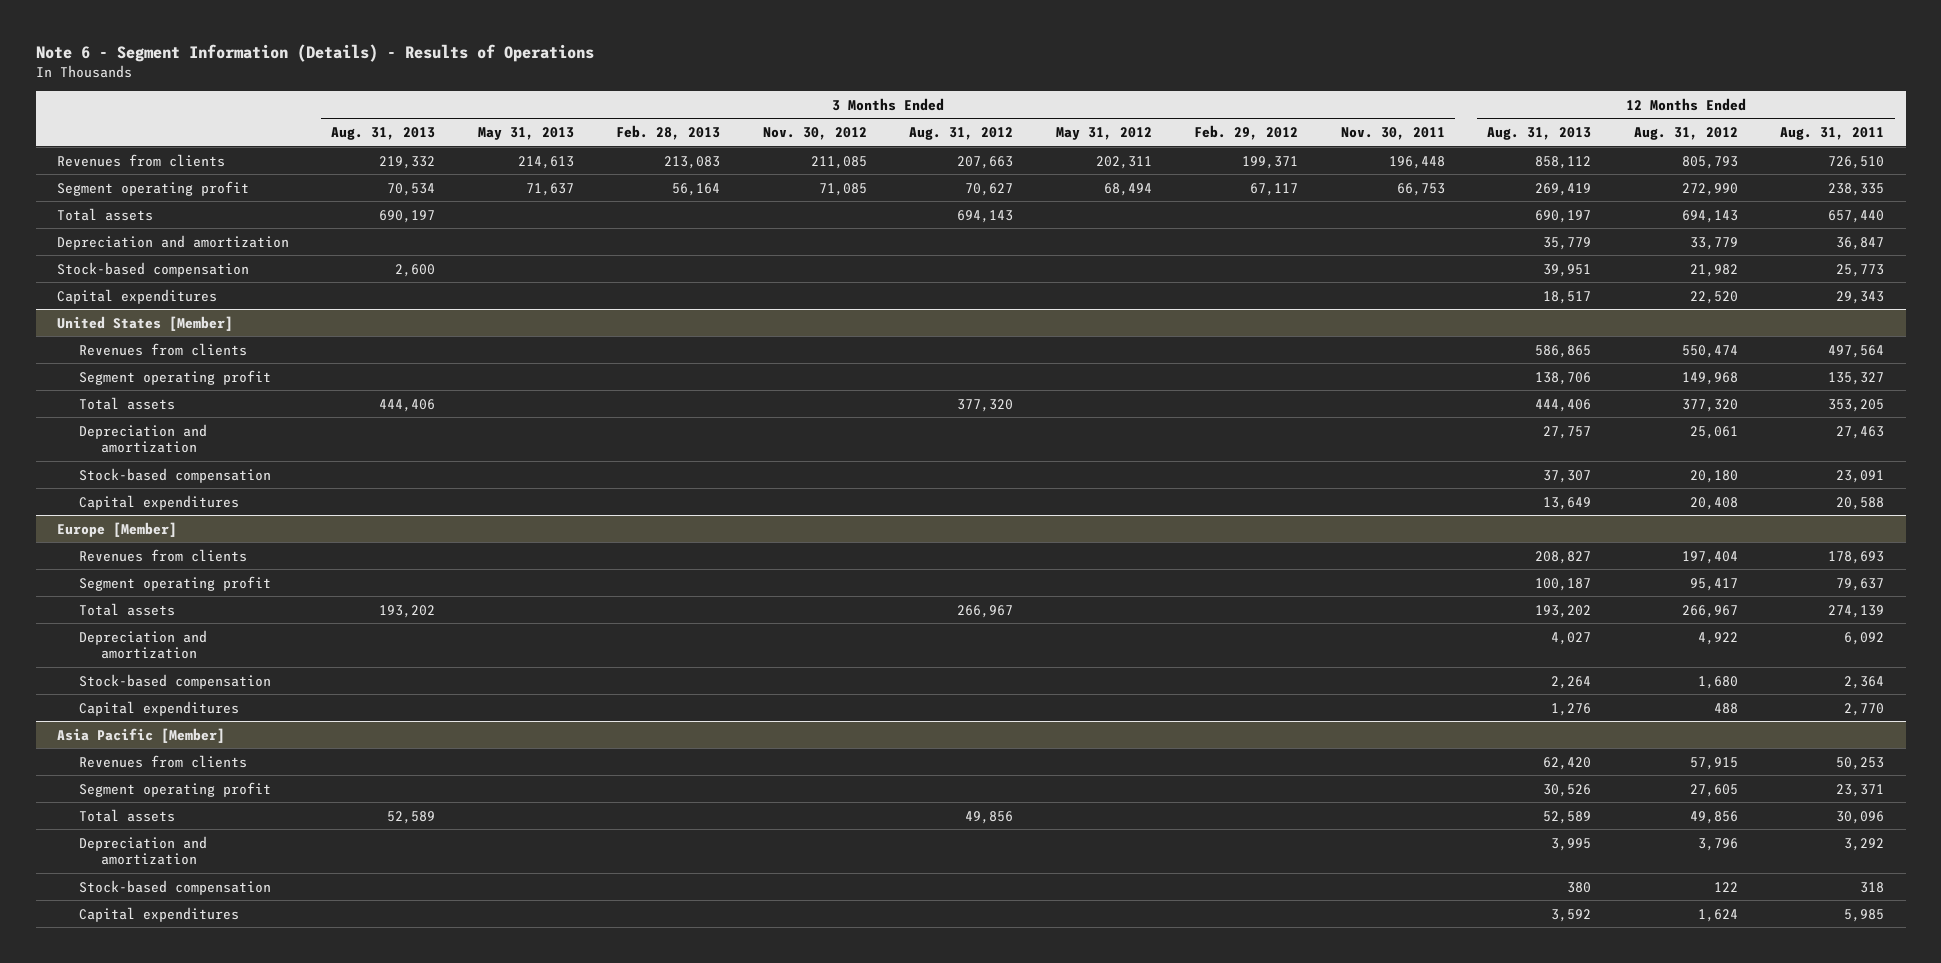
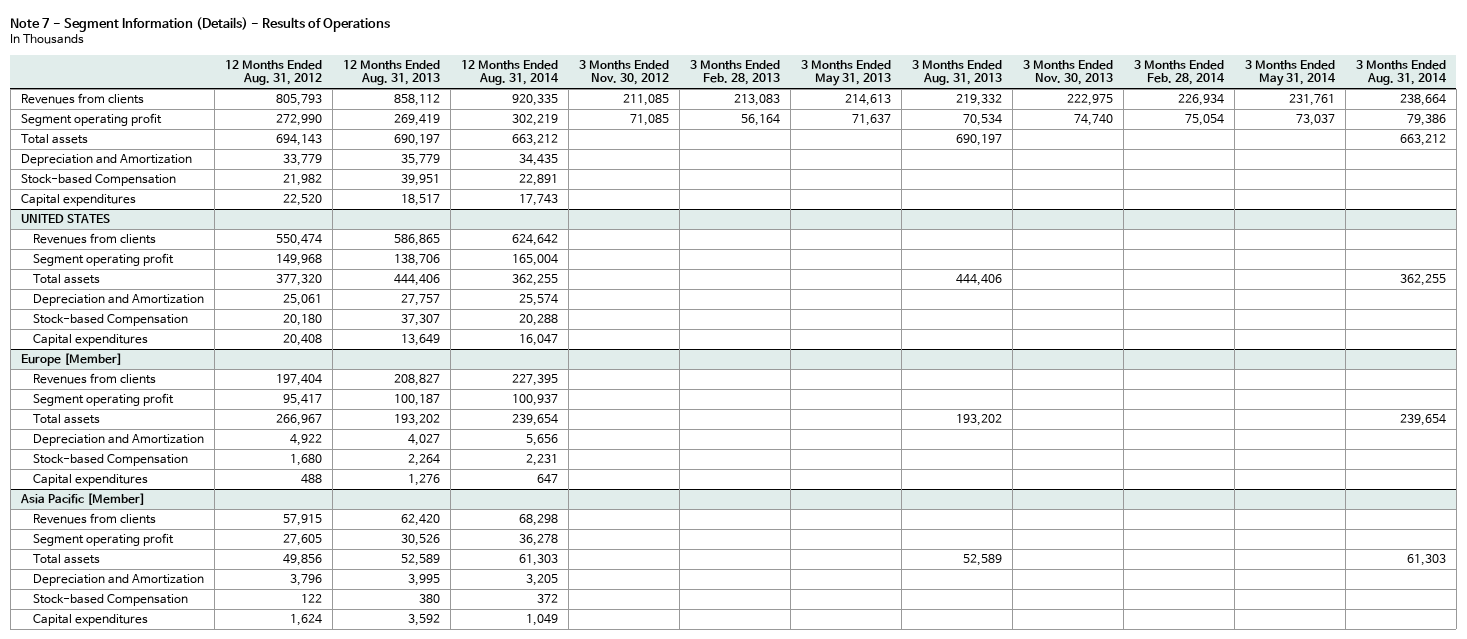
- Note 6 - Segment Information (Details) - Results of Operations
+ Note 7 - Segment Information (Details) - Results of Operations
- | 3 Months Ended Aug. 31, 2013 | 3 Months Ended May 31, 2013 | 3 Months Ended Feb. 28, 2013 | 3 Months Ended Nov. 30, 2012 | 3 Months Ended Aug. 31, 2012 | 3 Months Ended May 31, 2012 | 3 Months Ended Feb. 29, 2012 | 3 Months Ended Nov. 30, 2011 | 12 Months Ended Aug. 31, 2013 | 12 Months Ended Aug. 31, 2012 | 12 Months Ended Aug. 31, 2011
+ | 12 Months Ended Aug. 31, 2012 | 12 Months Ended Aug. 31, 2013 | 12 Months Ended Aug. 31, 2014 | 3 Months Ended Nov. 30, 2012 | 3 Months Ended Feb. 28, 2013 | 3 Months Ended May 31, 2013 | 3 Months Ended Aug. 31, 2013 | 3 Months Ended Nov. 30, 2013 | 3 Months Ended Feb. 28, 2014 | 3 Months Ended May 31, 2014 | 3 Months Ended Aug. 31, 2014
- Depreciation and amortization | | | | | | | | | 35,779 | 33,779 | 36,847
- Stock-based compensation | 2,600 | | | | | | | | 39,951 | 21,982 | 25,773
+ Depreciation and Amortization | 33,779 | 35,779 | 34,435 | | | | | | | |
+ Stock-based Compensation | 21,982 | 39,951 | 22,891 | | | | | | | |
- United States [Member]
+ UNITED STATES
- Depreciation and amortization | | | | | | | | | 27,757 | 25,061 | 27,463
- Stock-based compensation | | | | | | | | | 37,307 | 20,180 | 23,091
+ Depreciation and Amortization | 25,061 | 27,757 | 25,574 | | | | | | | |
+ Stock-based Compensation | 20,180 | 37,307 | 20,288 | | | | | | | |
@ Europe [Member]
- Depreciation and amortization | | | | | | | | | 4,027 | 4,922 | 6,092
- Stock-based compensation | | | | | | | | | 2,264 | 1,680 | 2,364
+ Depreciation and Amortization | 4,922 | 4,027 | 5,656 | | | | | | | |
+ Stock-based Compensation | 1,680 | 2,264 | 2,231 | | | | | | | |
@ Asia Pacific [Member]
- Depreciation and amortization | | | | | | | | | 3,995 | 3,796 | 3,292
- Stock-based compensation | | | | | | | | | 380 | 122 | 318
+ Depreciation and Amortization | 3,796 | 3,995 | 3,205 | | | | | | | |
+ Stock-based Compensation | 122 | 380 | 372 | | | | | | | |

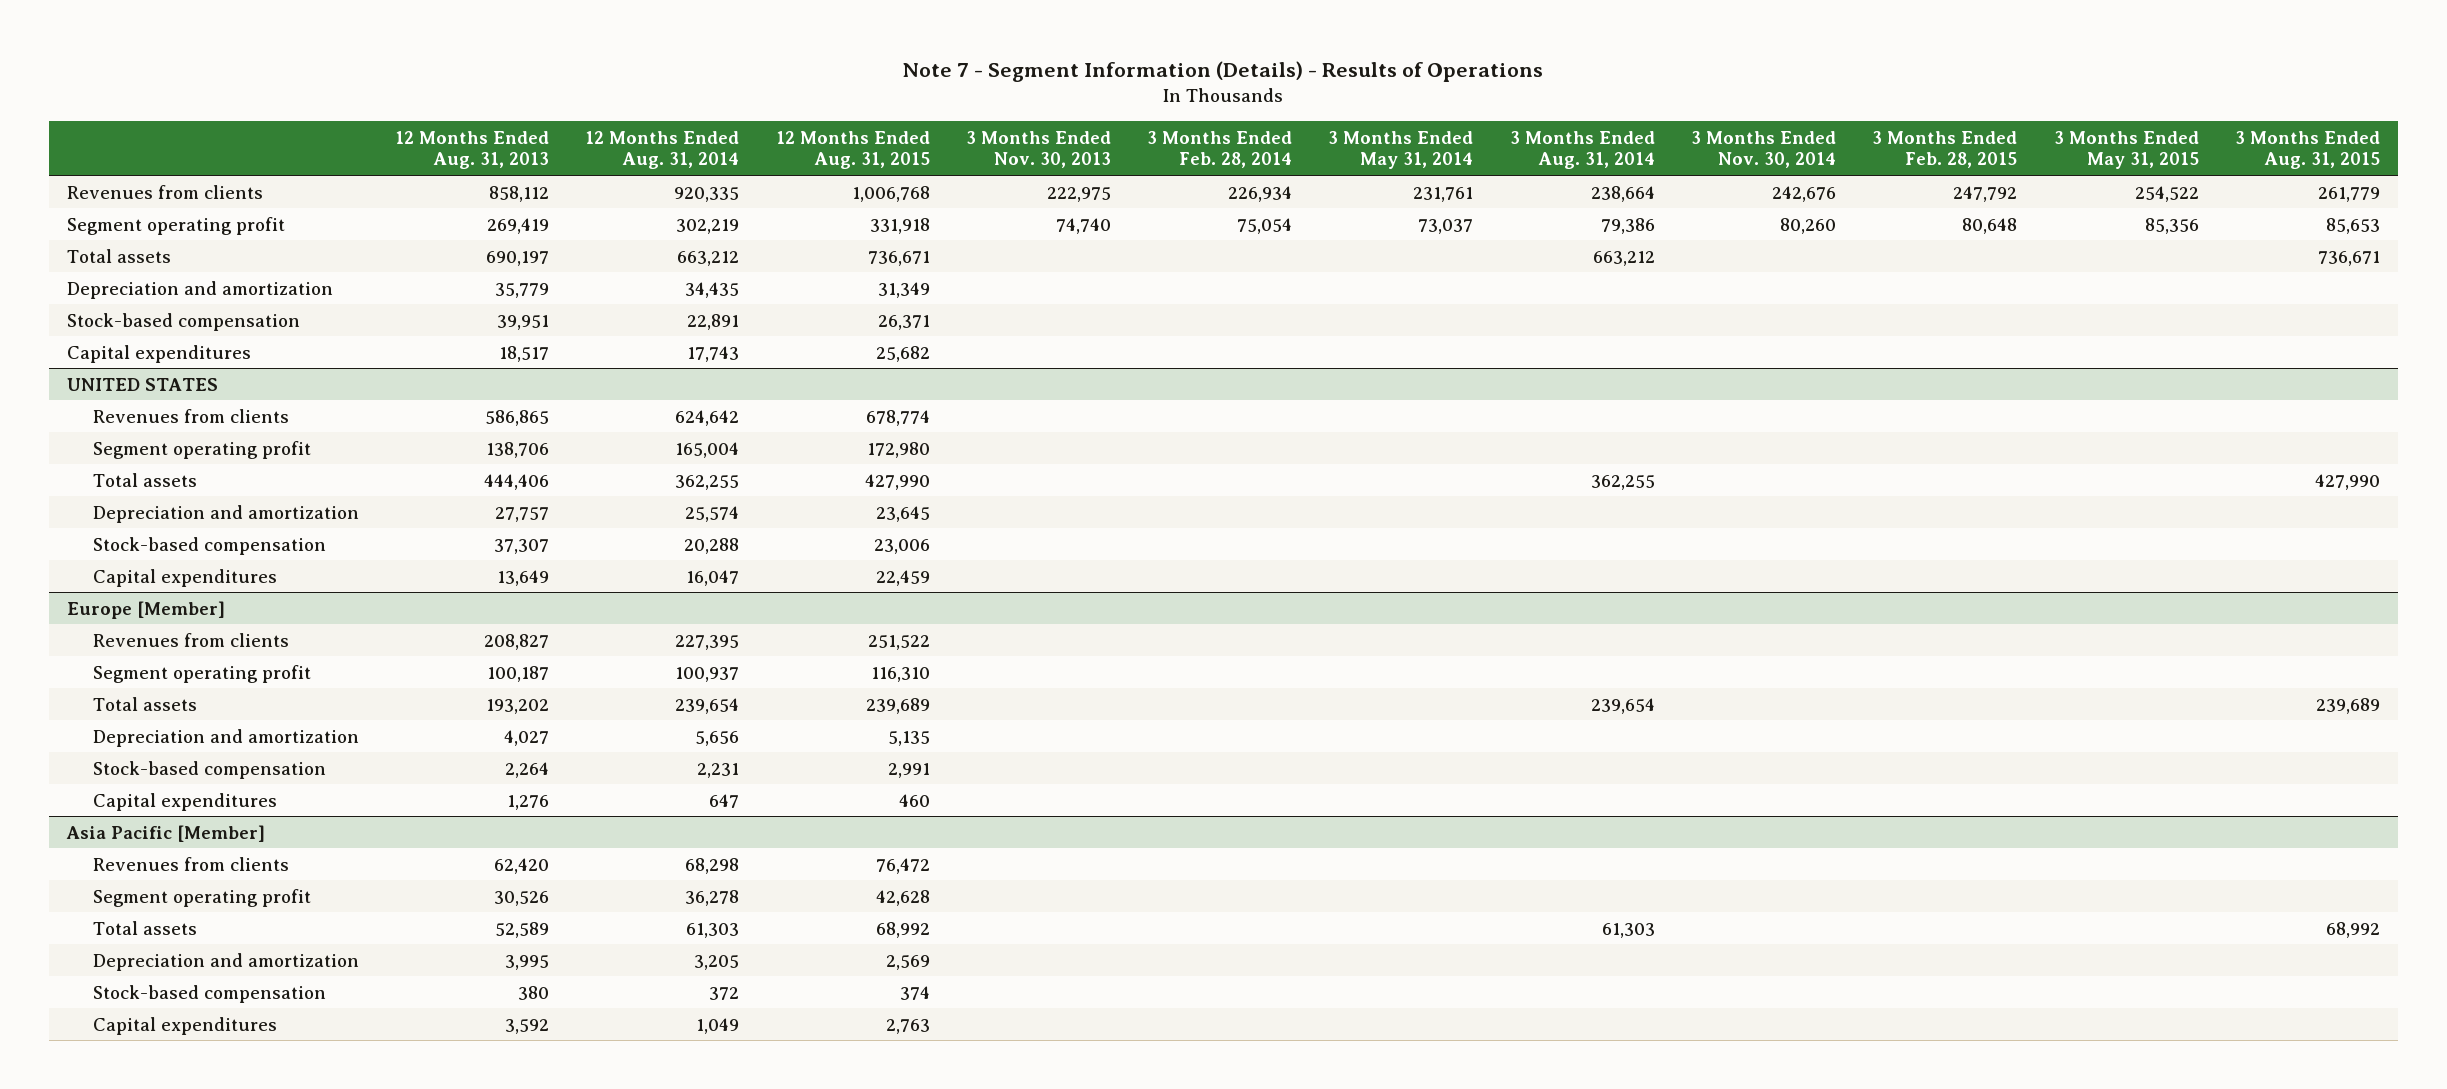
- | 12 Months Ended Aug. 31, 2012 | 12 Months Ended Aug. 31, 2013 | 12 Months Ended Aug. 31, 2014 | 3 Months Ended Nov. 30, 2012 | 3 Months Ended Feb. 28, 2013 | 3 Months Ended May 31, 2013 | 3 Months Ended Aug. 31, 2013 | 3 Months Ended Nov. 30, 2013 | 3 Months Ended Feb. 28, 2014 | 3 Months Ended May 31, 2014 | 3 Months Ended Aug. 31, 2014
+ | 12 Months Ended Aug. 31, 2013 | 12 Months Ended Aug. 31, 2014 | 12 Months Ended Aug. 31, 2015 | 3 Months Ended Nov. 30, 2013 | 3 Months Ended Feb. 28, 2014 | 3 Months Ended May 31, 2014 | 3 Months Ended Aug. 31, 2014 | 3 Months Ended Nov. 30, 2014 | 3 Months Ended Feb. 28, 2015 | 3 Months Ended May 31, 2015 | 3 Months Ended Aug. 31, 2015
- Depreciation and Amortization | 33,779 | 35,779 | 34,435 | | | | | | | |
- Stock-based Compensation | 21,982 | 39,951 | 22,891 | | | | | | | |
+ Depreciation and amortization | 35,779 | 34,435 | 31,349 | | | | | | | |
+ Stock-based compensation | 39,951 | 22,891 | 26,371 | | | | | | | |
@ UNITED STATES
- Depreciation and Amortization | 25,061 | 27,757 | 25,574 | | | | | | | |
- Stock-based Compensation | 20,180 | 37,307 | 20,288 | | | | | | | |
+ Depreciation and amortization | 27,757 | 25,574 | 23,645 | | | | | | | |
+ Stock-based compensation | 37,307 | 20,288 | 23,006 | | | | | | | |
@ Europe [Member]
- Depreciation and Amortization | 4,922 | 4,027 | 5,656 | | | | | | | |
- Stock-based Compensation | 1,680 | 2,264 | 2,231 | | | | | | | |
+ Depreciation and amortization | 4,027 | 5,656 | 5,135 | | | | | | | |
+ Stock-based compensation | 2,264 | 2,231 | 2,991 | | | | | | | |
@ Asia Pacific [Member]
- Depreciation and Amortization | 3,796 | 3,995 | 3,205 | | | | | | | |
- Stock-based Compensation | 122 | 380 | 372 | | | | | | | |
+ Depreciation and amortization | 3,995 | 3,205 | 2,569 | | | | | | | |
+ Stock-based compensation | 380 | 372 | 374 | | | | | | | |

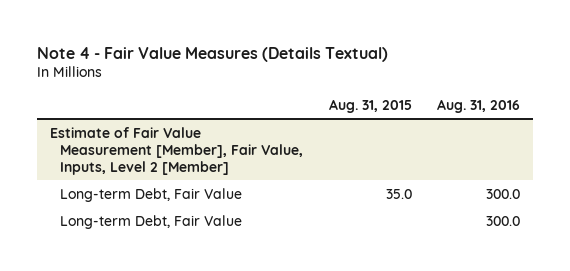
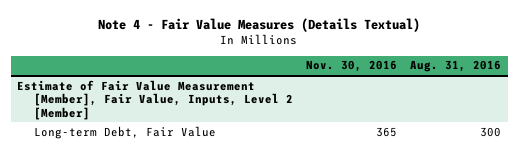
- | Aug. 31, 2015 | Aug. 31, 2016
+ | Nov. 30, 2016 | Aug. 31, 2016
@ Estimate of Fair Value Measurement [Member], Fair Value, Inputs, Level 2 [Member]
- Long-term Debt, Fair Value | 35.0 | 300.0
- Long-term Debt, Fair Value | | 300.0
+ Long-term Debt, Fair Value | 365 | 300

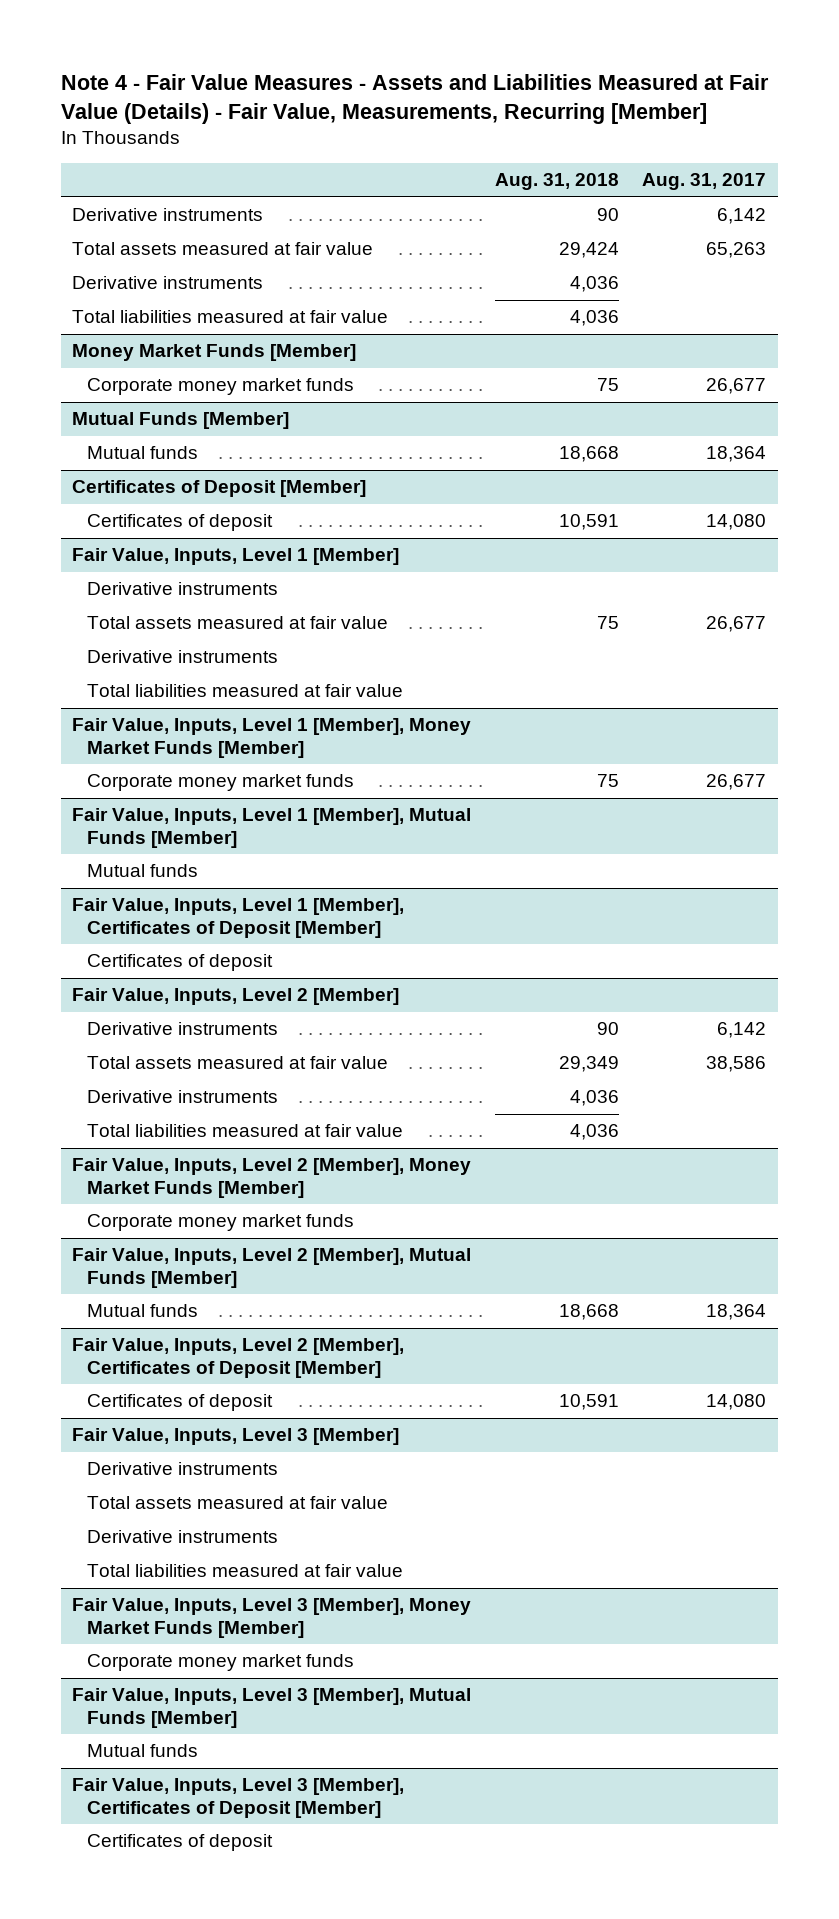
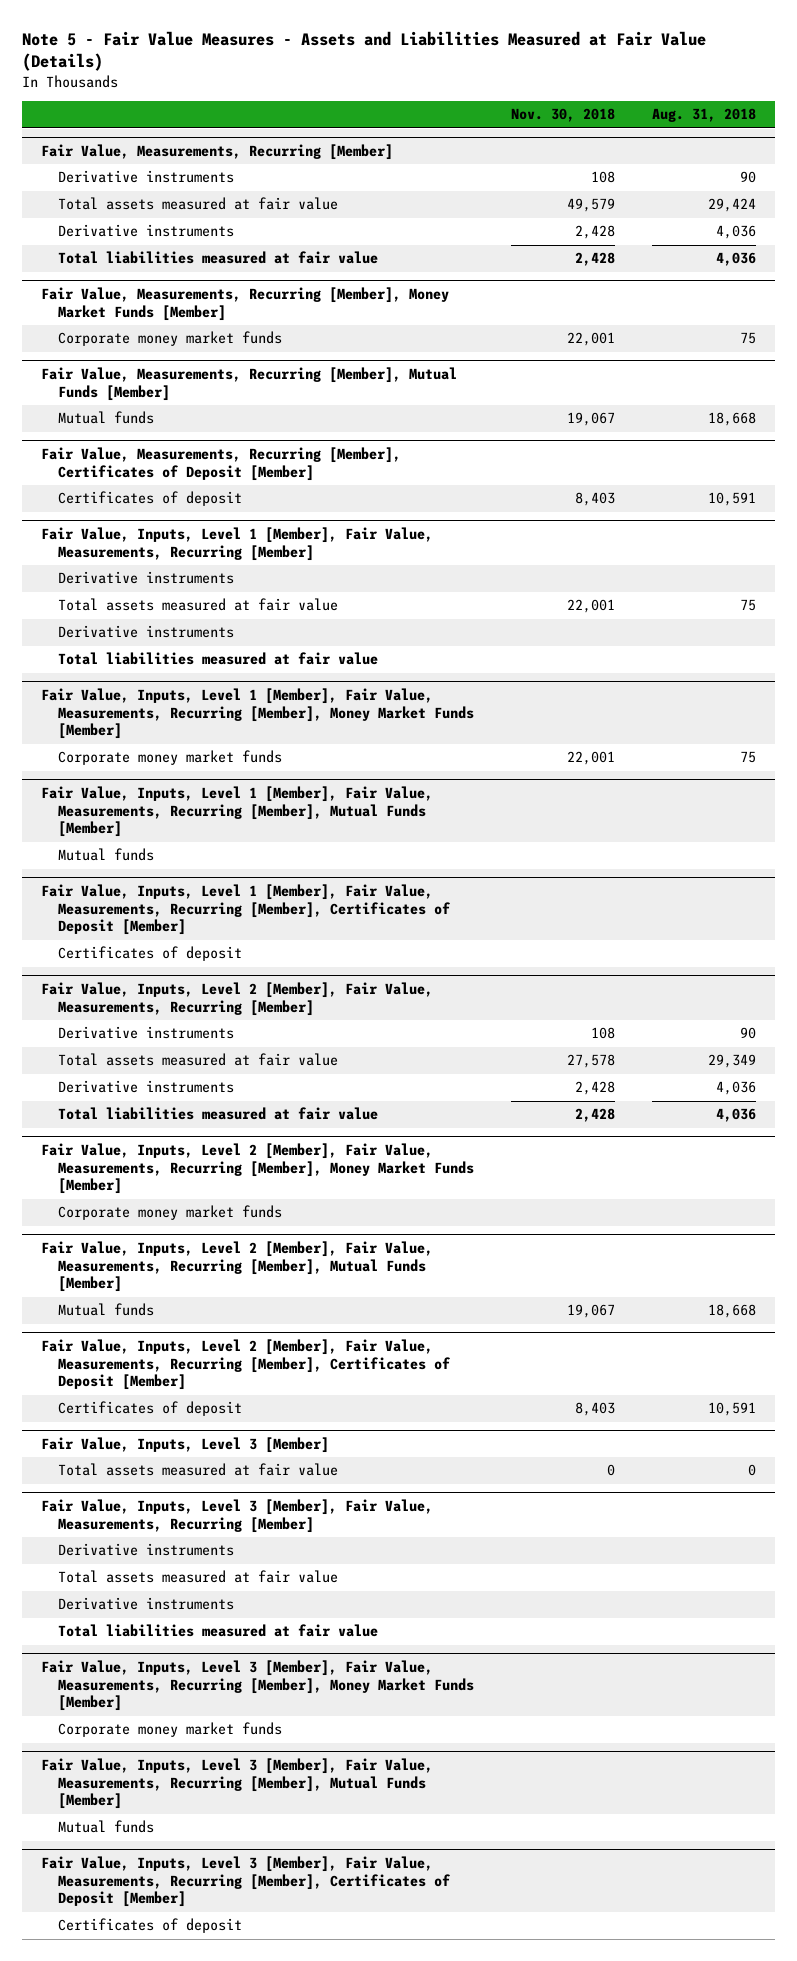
- Note 4 - Fair Value Measures - Assets and Liabilities Measured at Fair Value (Details) - Fair Value, Measurements, Recurring [Member]
+ Note 5 - Fair Value Measures - Assets and Liabilities Measured at Fair Value (Details)
- | Aug. 31, 2018 | Aug. 31, 2017
+ | Nov. 30, 2018 | Aug. 31, 2018
+ Fair Value, Measurements, Recurring [Member]
- Money Market Funds [Member]
+ Fair Value, Measurements, Recurring [Member], Money Market Funds [Member]
- Mutual Funds [Member]
+ Fair Value, Measurements, Recurring [Member], Mutual Funds [Member]
- Certificates of Deposit [Member]
+ Fair Value, Measurements, Recurring [Member], Certificates of Deposit [Member]
- Fair Value, Inputs, Level 1 [Member]
+ Fair Value, Inputs, Level 1 [Member], Fair Value, Measurements, Recurring [Member]
- Fair Value, Inputs, Level 1 [Member], Money Market Funds [Member]
+ Fair Value, Inputs, Level 1 [Member], Fair Value, Measurements, Recurring [Member], Money Market Funds [Member]
- Fair Value, Inputs, Level 1 [Member], Mutual Funds [Member]
+ Fair Value, Inputs, Level 1 [Member], Fair Value, Measurements, Recurring [Member], Mutual Funds [Member]
- Fair Value, Inputs, Level 1 [Member], Certificates of Deposit [Member]
+ Fair Value, Inputs, Level 1 [Member], Fair Value, Measurements, Recurring [Member], Certificates of Deposit [Member]
- Fair Value, Inputs, Level 2 [Member]
+ Fair Value, Inputs, Level 2 [Member], Fair Value, Measurements, Recurring [Member]
- Fair Value, Inputs, Level 2 [Member], Money Market Funds [Member]
+ Fair Value, Inputs, Level 2 [Member], Fair Value, Measurements, Recurring [Member], Money Market Funds [Member]
- Fair Value, Inputs, Level 2 [Member], Mutual Funds [Member]
+ Fair Value, Inputs, Level 2 [Member], Fair Value, Measurements, Recurring [Member], Mutual Funds [Member]
- Fair Value, Inputs, Level 2 [Member], Certificates of Deposit [Member]
+ Fair Value, Inputs, Level 2 [Member], Fair Value, Measurements, Recurring [Member], Certificates of Deposit [Member]
@ Fair Value, Inputs, Level 3 [Member]
+ Total assets measured at fair value | 0 | 0
+ Fair Value, Inputs, Level 3 [Member], Fair Value, Measurements, Recurring [Member]
- Fair Value, Inputs, Level 3 [Member], Money Market Funds [Member]
+ Fair Value, Inputs, Level 3 [Member], Fair Value, Measurements, Recurring [Member], Money Market Funds [Member]
- Fair Value, Inputs, Level 3 [Member], Mutual Funds [Member]
+ Fair Value, Inputs, Level 3 [Member], Fair Value, Measurements, Recurring [Member], Mutual Funds [Member]
- Fair Value, Inputs, Level 3 [Member], Certificates of Deposit [Member]
+ Fair Value, Inputs, Level 3 [Member], Fair Value, Measurements, Recurring [Member], Certificates of Deposit [Member]

